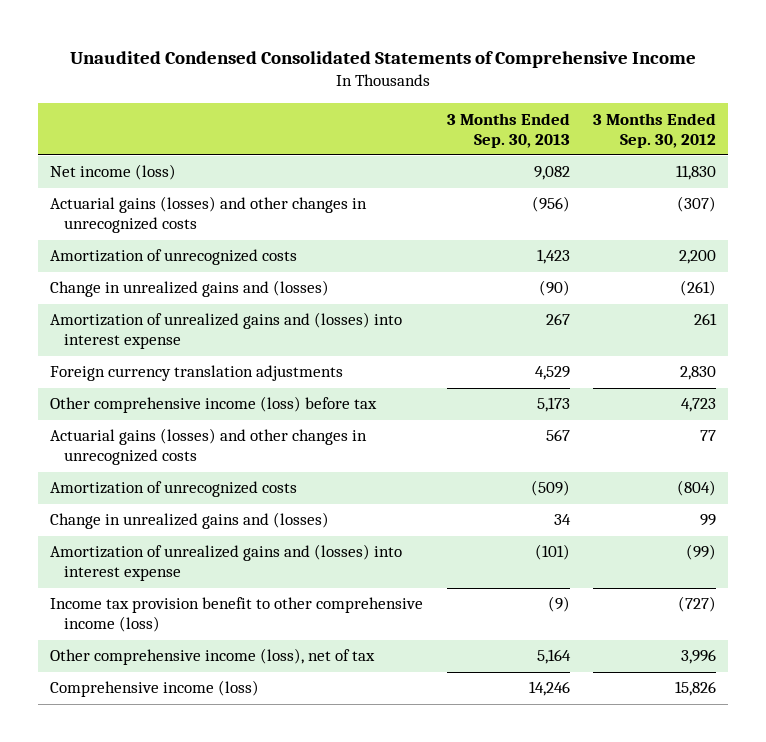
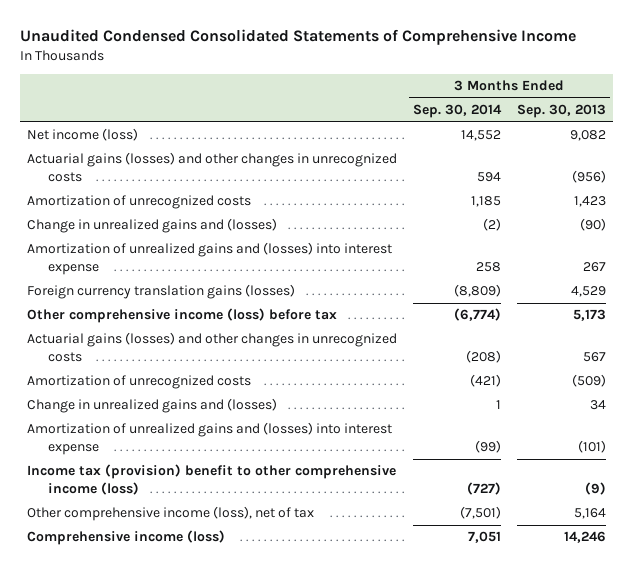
- | 3 Months Ended Sep. 30, 2013 | 3 Months Ended Sep. 30, 2012
+ | 3 Months Ended Sep. 30, 2014 | 3 Months Ended Sep. 30, 2013
- Foreign currency translation adjustments | 4,529 | 2,830
+ Foreign currency translation gains (losses) | (8,809) | 4,529
- Income tax provision benefit to other comprehensive income (loss) | (9) | (727)
+ Income tax (provision) benefit to other comprehensive income (loss) | (727) | (9)

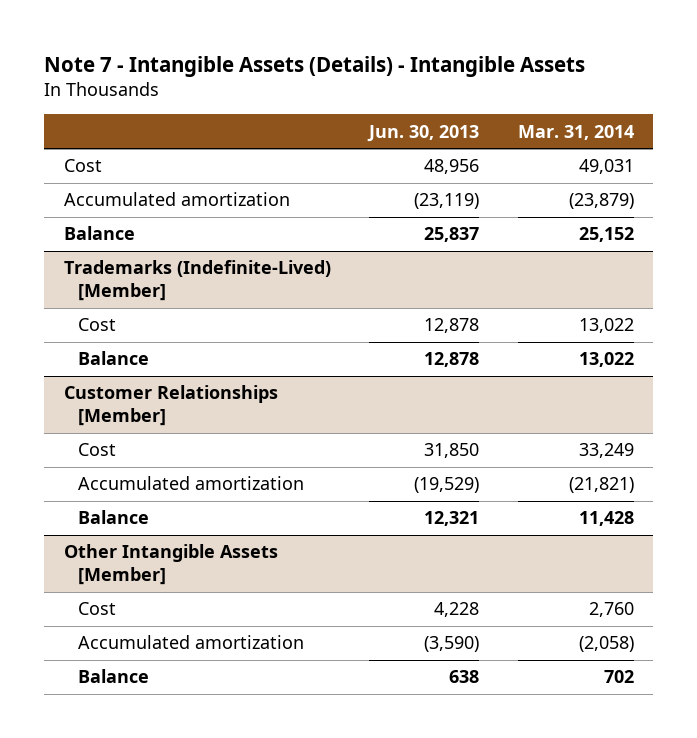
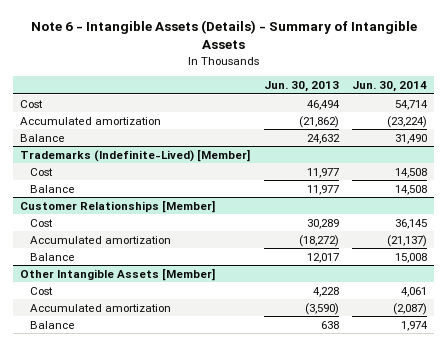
- Note 7 - Intangible Assets (Details) - Intangible Assets
+ Note 6 - Intangible Assets (Details) - Summary of Intangible Assets
- | Jun. 30, 2013 | Mar. 31, 2014
+ | Jun. 30, 2013 | Jun. 30, 2014
- Cost | 48,956 | 49,031
- Accumulated amortization | (23,119) | (23,879)
- Balance | 25,837 | 25,152
+ Cost | 46,494 | 54,714
+ Accumulated amortization | (21,862) | (23,224)
+ Balance | 24,632 | 31,490
@ Trademarks (Indefinite-Lived) [Member]
- Cost | 12,878 | 13,022
- Balance | 12,878 | 13,022
+ Cost | 11,977 | 14,508
+ Balance | 11,977 | 14,508
@ Customer Relationships [Member]
- Cost | 31,850 | 33,249
- Accumulated amortization | (19,529) | (21,821)
- Balance | 12,321 | 11,428
+ Cost | 30,289 | 36,145
+ Accumulated amortization | (18,272) | (21,137)
+ Balance | 12,017 | 15,008

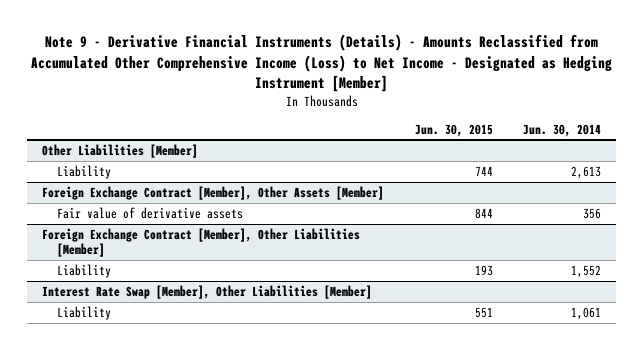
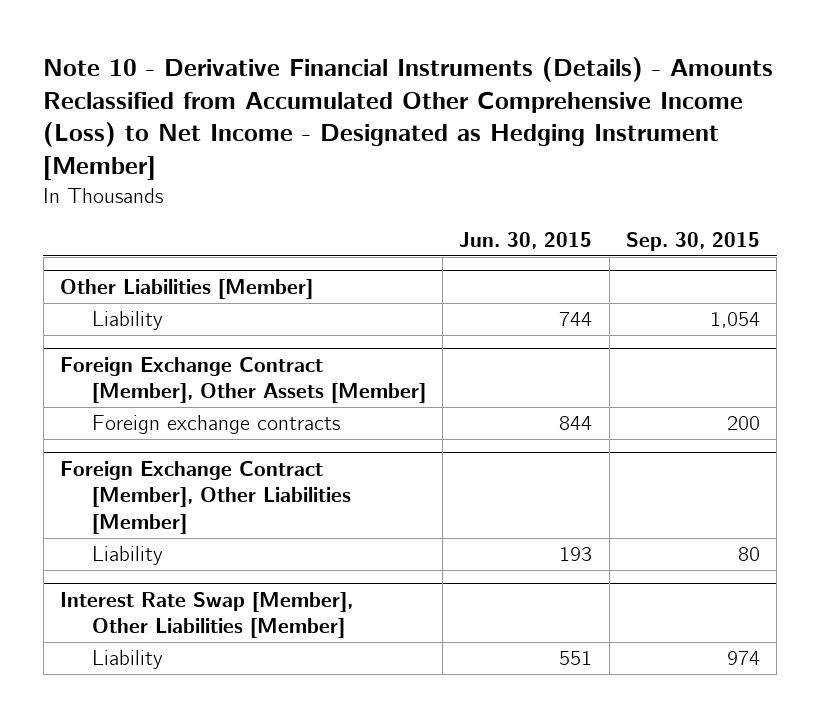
- Note 9 - Derivative Financial Instruments (Details) - Amounts Reclassified from Accumulated Other Comprehensive Income (Loss) to Net Income - Designated as Hedging Instrument [Member]
+ Note 10 - Derivative Financial Instruments (Details) - Amounts Reclassified from Accumulated Other Comprehensive Income (Loss) to Net Income - Designated as Hedging Instrument [Member]
- | Jun. 30, 2015 | Jun. 30, 2014
+ | Jun. 30, 2015 | Sep. 30, 2015
@ Foreign Exchange Contract [Member], Other Assets [Member]
- Fair value of derivative assets | 844 | 356
+ Foreign exchange contracts | 844 | 200

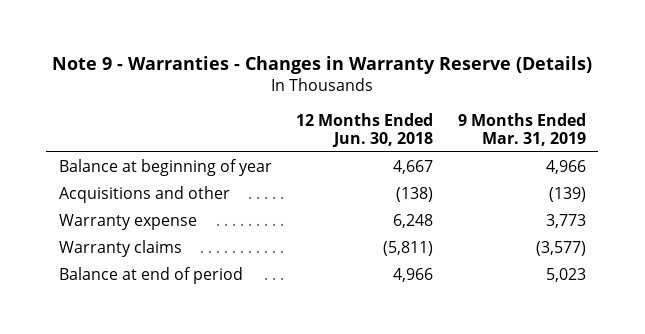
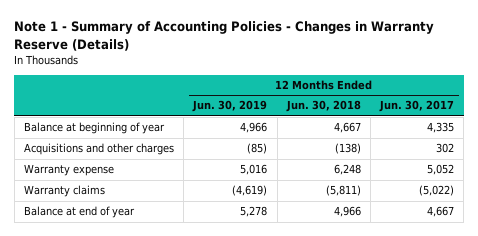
- Note 9 - Warranties - Changes in Warranty Reserve (Details)
+ Note 1 - Summary of Accounting Policies - Changes in Warranty Reserve (Details)
- | 12 Months Ended Jun. 30, 2018 | 9 Months Ended Mar. 31, 2019
+ | 12 Months Ended Jun. 30, 2019 | 12 Months Ended Jun. 30, 2018 | 12 Months Ended Jun. 30, 2017
- Acquisitions and other | (138) | (139)
+ Acquisitions and other charges | (85) | (138) | 302
- Balance at end of period | 4,966 | 5,023
+ Balance at end of year | 5,278 | 4,966 | 4,667

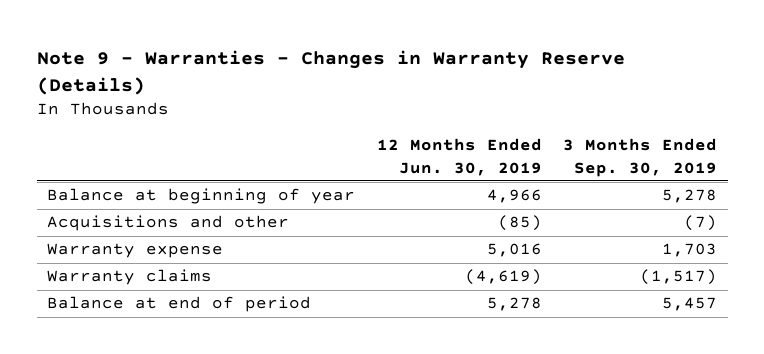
- Note 1 - Summary of Accounting Policies - Changes in Warranty Reserve (Details)
+ Note 9 - Warranties - Changes in Warranty Reserve (Details)
- | 12 Months Ended Jun. 30, 2019 | 12 Months Ended Jun. 30, 2018 | 12 Months Ended Jun. 30, 2017
+ | 12 Months Ended Jun. 30, 2019 | 3 Months Ended Sep. 30, 2019
- Acquisitions and other charges | (85) | (138) | 302
+ Acquisitions and other | (85) | (7)
- Balance at end of year | 5,278 | 4,966 | 4,667
+ Balance at end of period | 5,278 | 5,457

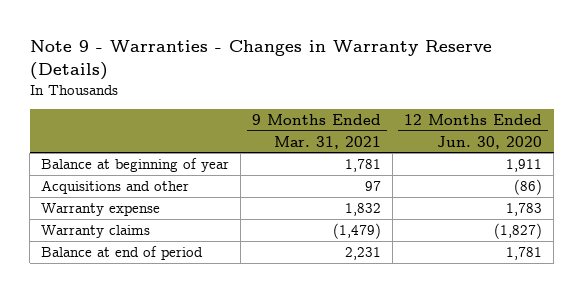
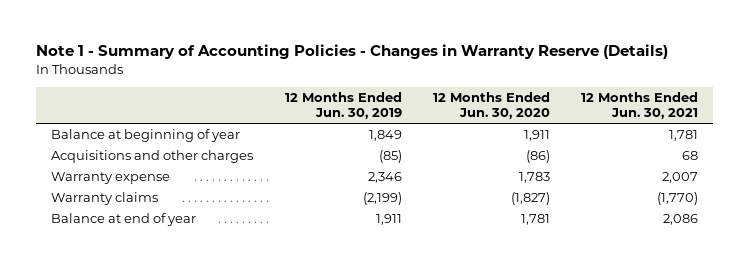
- Note 9 - Warranties - Changes in Warranty Reserve (Details)
+ Note 1 - Summary of Accounting Policies - Changes in Warranty Reserve (Details)
- | 9 Months Ended Mar. 31, 2021 | 12 Months Ended Jun. 30, 2020
+ | 12 Months Ended Jun. 30, 2019 | 12 Months Ended Jun. 30, 2020 | 12 Months Ended Jun. 30, 2021
- Acquisitions and other | 97 | (86)
+ Acquisitions and other charges | (85) | (86) | 68
- Balance at end of period | 2,231 | 1,781
+ Balance at end of year | 1,911 | 1,781 | 2,086

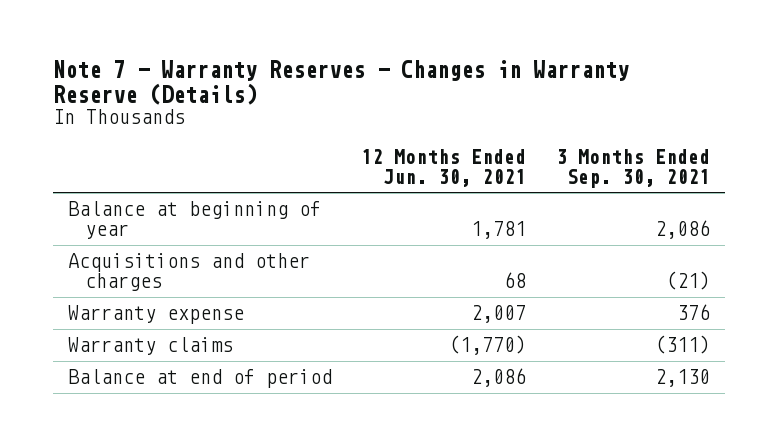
- Note 1 - Summary of Accounting Policies - Changes in Warranty Reserve (Details)
+ Note 7 - Warranty Reserves - Changes in Warranty Reserve (Details)
- | 12 Months Ended Jun. 30, 2019 | 12 Months Ended Jun. 30, 2020 | 12 Months Ended Jun. 30, 2021
+ | 12 Months Ended Jun. 30, 2021 | 3 Months Ended Sep. 30, 2021
- Balance at end of year | 1,911 | 1,781 | 2,086
+ Balance at end of period | 2,086 | 2,130

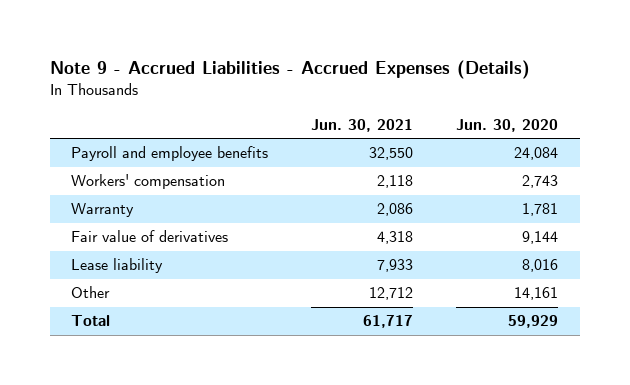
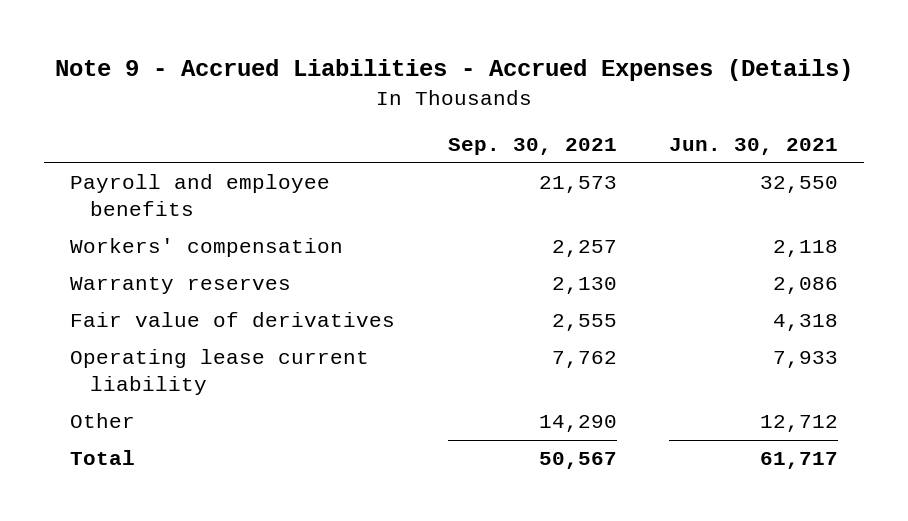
- | Jun. 30, 2021 | Jun. 30, 2020
+ | Sep. 30, 2021 | Jun. 30, 2021
- Warranty | 2,086 | 1,781
+ Warranty reserves | 2,130 | 2,086
- Lease liability | 7,933 | 8,016
+ Operating lease current liability | 7,762 | 7,933

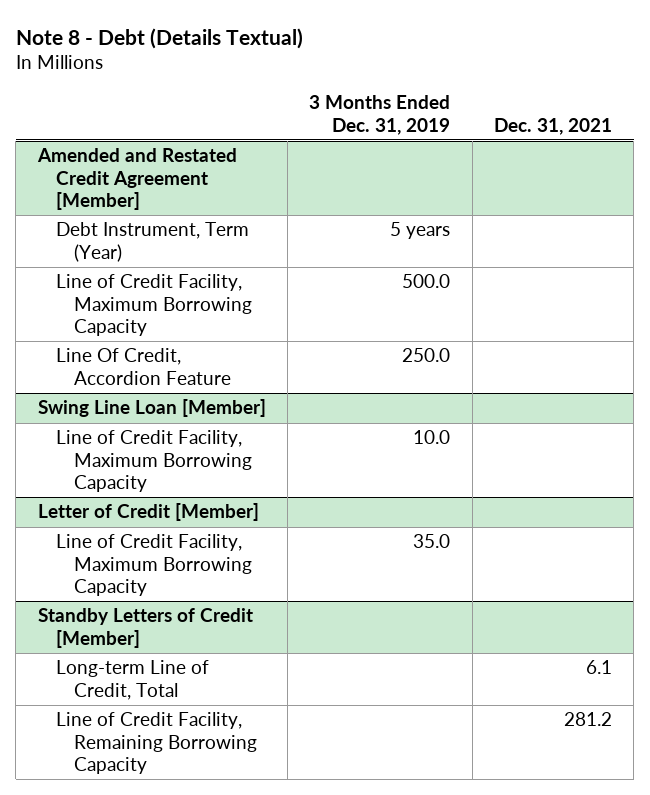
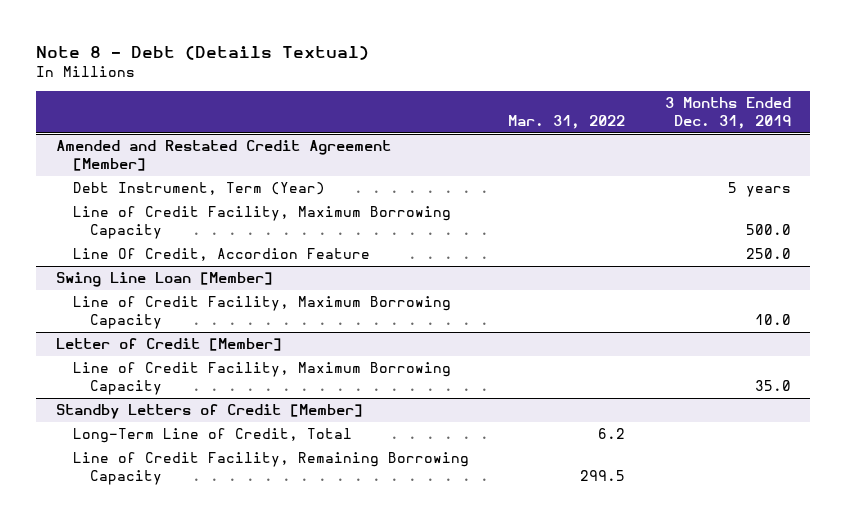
- | 3 Months Ended Dec. 31, 2019 | Dec. 31, 2021
+ | Mar. 31, 2022 | 3 Months Ended Dec. 31, 2019
@ Standby Letters of Credit [Member]
- Long-term Line of Credit, Total | | 6.1
+ Long-Term Line of Credit, Total | 6.2 |

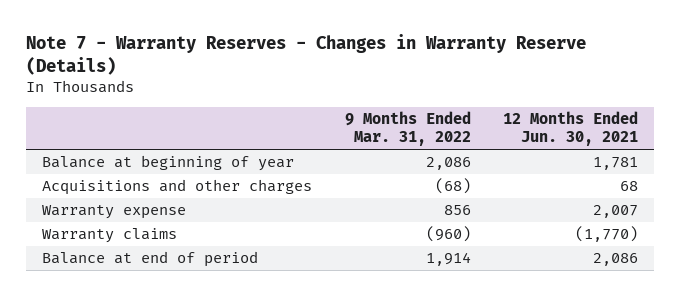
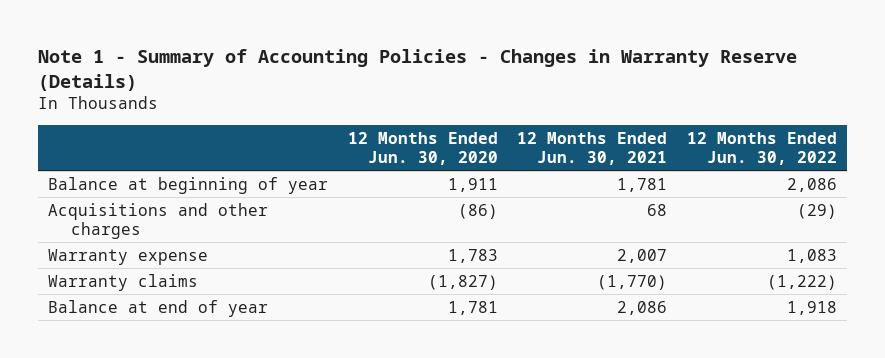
- Note 7 - Warranty Reserves - Changes in Warranty Reserve (Details)
+ Note 1 - Summary of Accounting Policies - Changes in Warranty Reserve (Details)
- | 9 Months Ended Mar. 31, 2022 | 12 Months Ended Jun. 30, 2021
+ | 12 Months Ended Jun. 30, 2020 | 12 Months Ended Jun. 30, 2021 | 12 Months Ended Jun. 30, 2022
- Balance at end of period | 1,914 | 2,086
+ Balance at end of year | 1,781 | 2,086 | 1,918

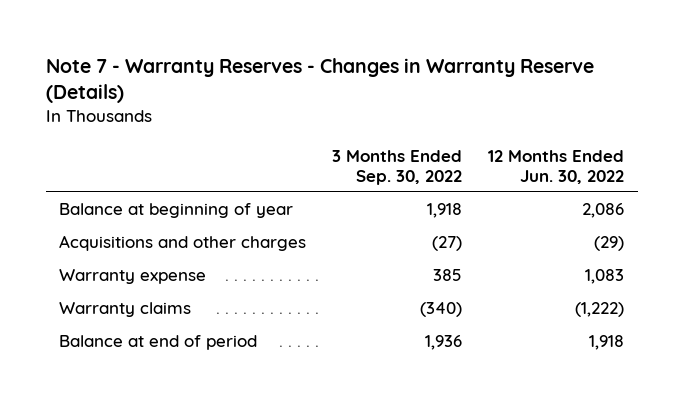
- Note 1 - Summary of Accounting Policies - Changes in Warranty Reserve (Details)
+ Note 7 - Warranty Reserves - Changes in Warranty Reserve (Details)
- | 12 Months Ended Jun. 30, 2020 | 12 Months Ended Jun. 30, 2021 | 12 Months Ended Jun. 30, 2022
+ | 3 Months Ended Sep. 30, 2022 | 12 Months Ended Jun. 30, 2022
- Balance at end of year | 1,781 | 2,086 | 1,918
+ Balance at end of period | 1,936 | 1,918

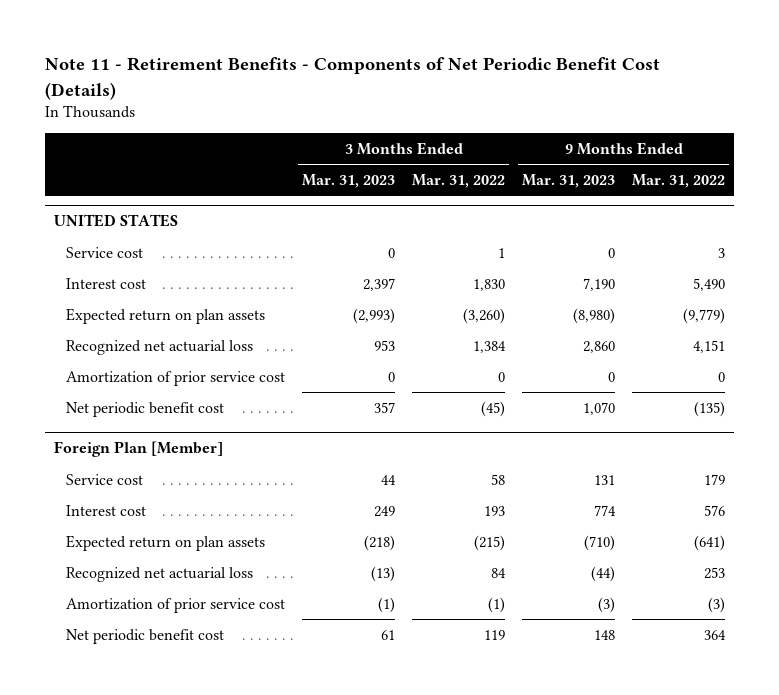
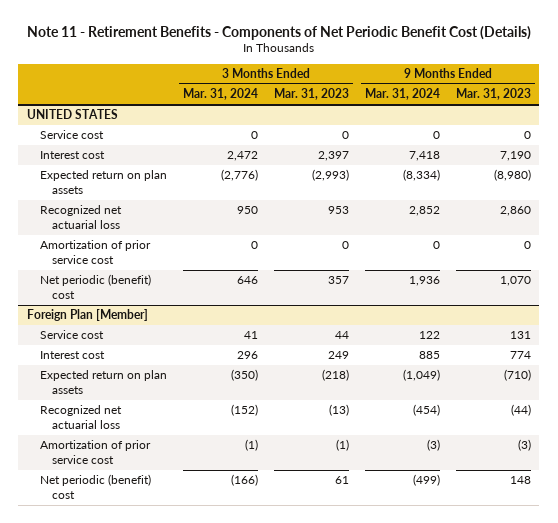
- | 3 Months Ended Mar. 31, 2023 | 3 Months Ended Mar. 31, 2022 | 9 Months Ended Mar. 31, 2023 | 9 Months Ended Mar. 31, 2022
+ | 3 Months Ended Mar. 31, 2024 | 3 Months Ended Mar. 31, 2023 | 9 Months Ended Mar. 31, 2024 | 9 Months Ended Mar. 31, 2023
@ UNITED STATES
- Net periodic benefit cost | 357 | (45) | 1,070 | (135)
+ Net periodic (benefit) cost | 646 | 357 | 1,936 | 1,070
@ Foreign Plan [Member]
- Net periodic benefit cost | 61 | 119 | 148 | 364
+ Net periodic (benefit) cost | (166) | 61 | (499) | 148

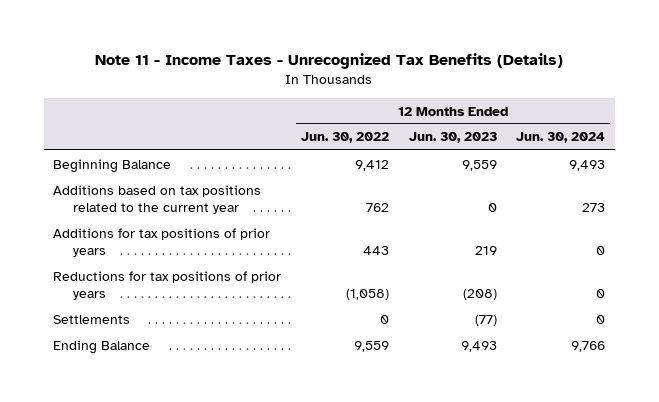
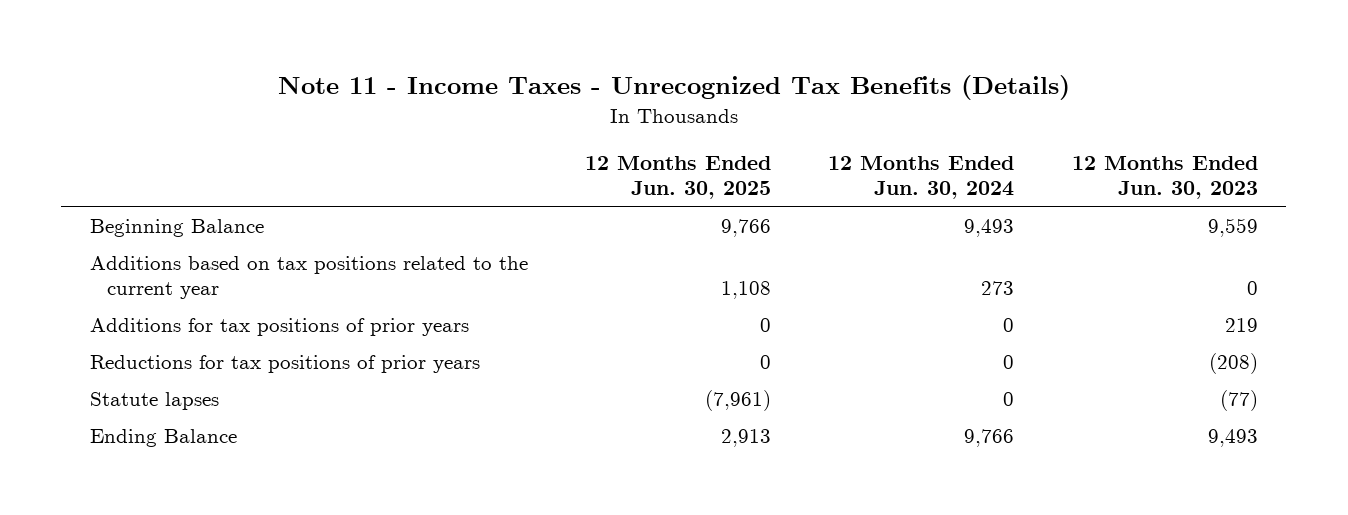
- | 12 Months Ended Jun. 30, 2022 | 12 Months Ended Jun. 30, 2023 | 12 Months Ended Jun. 30, 2024
+ | 12 Months Ended Jun. 30, 2025 | 12 Months Ended Jun. 30, 2024 | 12 Months Ended Jun. 30, 2023
- Settlements | 0 | (77) | 0
+ Statute lapses | (7,961) | 0 | (77)

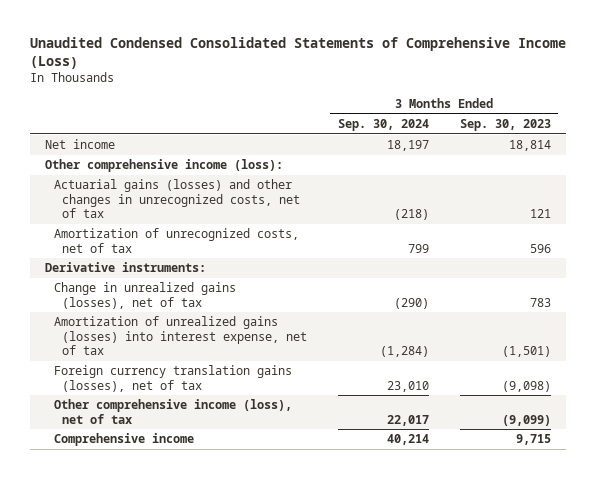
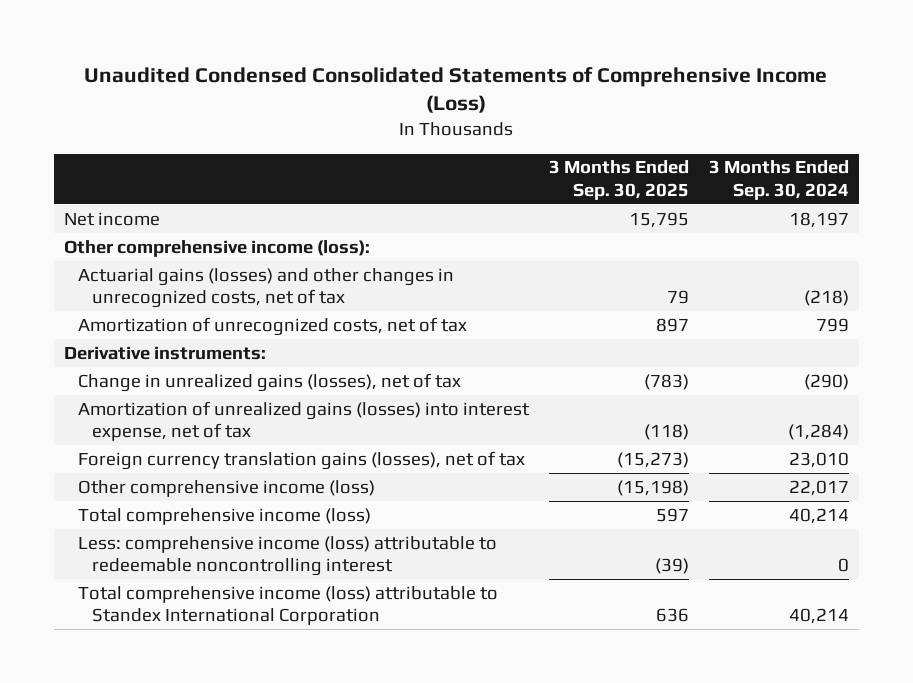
- | 3 Months Ended Sep. 30, 2024 | 3 Months Ended Sep. 30, 2023
+ | 3 Months Ended Sep. 30, 2025 | 3 Months Ended Sep. 30, 2024
- Other comprehensive income (loss), net of tax | 22,017 | (9,099)
- Comprehensive income | 40,214 | 9,715
+ Other comprehensive income (loss) | (15,198) | 22,017
+ Total comprehensive income (loss) | 597 | 40,214
+ Less: comprehensive income (loss) attributable to redeemable noncontrolling interest | (39) | 0
+ Total comprehensive income (loss) attributable to Standex International Corporation | 636 | 40,214

